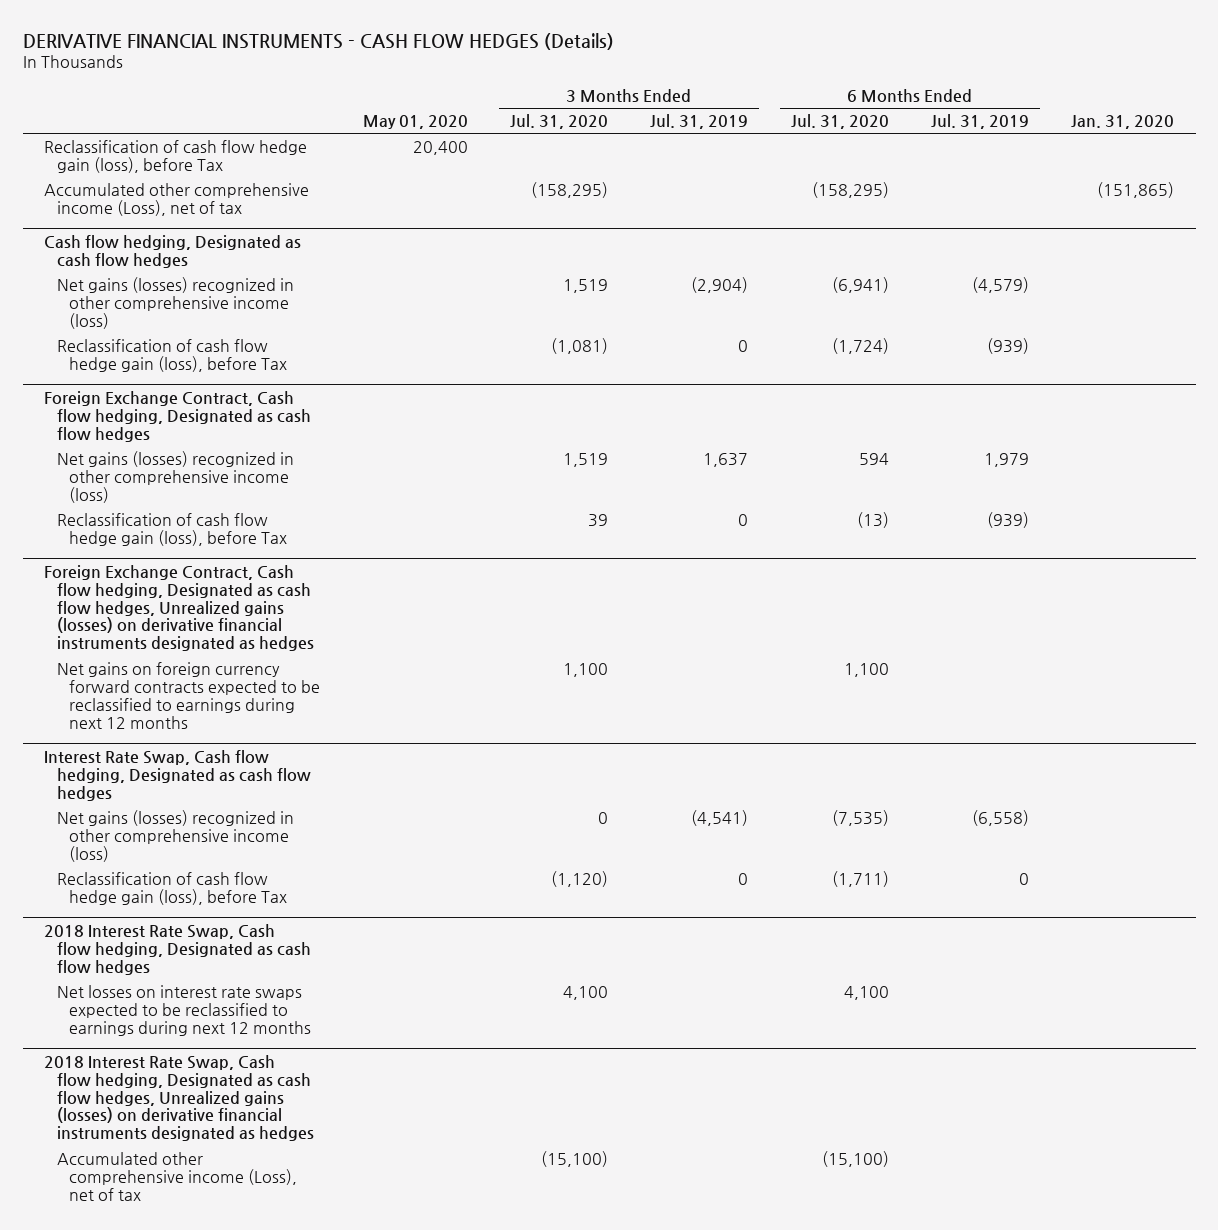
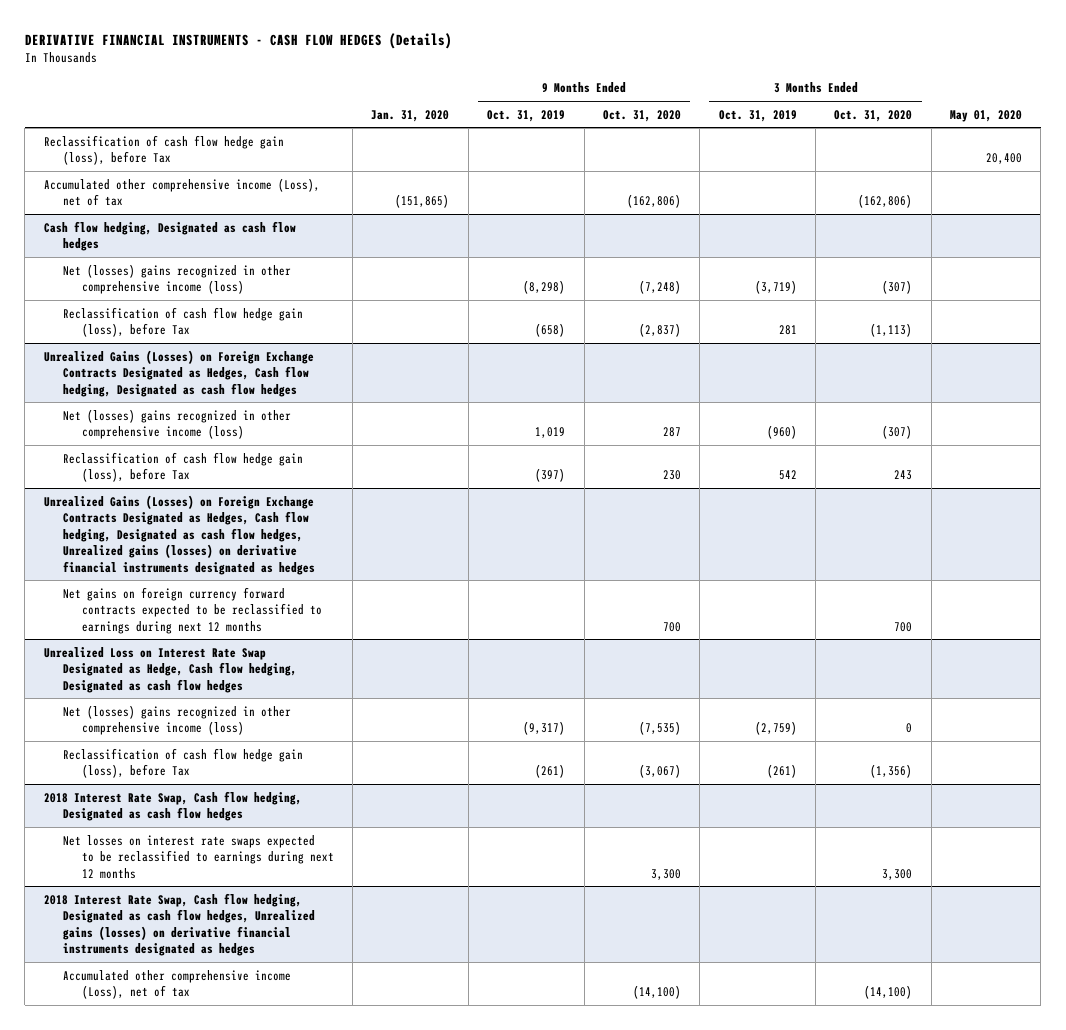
- | May 01, 2020 | 3 Months Ended Jul. 31, 2020 | 3 Months Ended Jul. 31, 2019 | 6 Months Ended Jul. 31, 2020 | 6 Months Ended Jul. 31, 2019 | Jan. 31, 2020
+ | Jan. 31, 2020 | 9 Months Ended Oct. 31, 2019 | 9 Months Ended Oct. 31, 2020 | 3 Months Ended Oct. 31, 2019 | 3 Months Ended Oct. 31, 2020 | May 01, 2020
@ Cash flow hedging, Designated as cash flow hedges
- Net gains (losses) recognized in other comprehensive income (loss) | | 1,519 | (2,904) | (6,941) | (4,579) |
+ Net (losses) gains recognized in other comprehensive income (loss) | | (8,298) | (7,248) | (3,719) | (307) |
- Foreign Exchange Contract, Cash flow hedging, Designated as cash flow hedges
- Net gains (losses) recognized in other comprehensive income (loss) | | 1,519 | 1,637 | 594 | 1,979 |
+ Unrealized Gains (Losses) on Foreign Exchange Contracts Designated as Hedges, Cash flow hedging, Designated as cash flow hedges
+ Net (losses) gains recognized in other comprehensive income (loss) | | 1,019 | 287 | (960) | (307) |
- Foreign Exchange Contract, Cash flow hedging, Designated as cash flow hedges, Unrealized gains (losses) on derivative financial instruments designated as hedges
+ Unrealized Gains (Losses) on Foreign Exchange Contracts Designated as Hedges, Cash flow hedging, Designated as cash flow hedges, Unrealized gains (losses) on derivative financial instruments designated as hedges
- Interest Rate Swap, Cash flow hedging, Designated as cash flow hedges
- Net gains (losses) recognized in other comprehensive income (loss) | | 0 | (4,541) | (7,535) | (6,558) |
+ Unrealized Loss on Interest Rate Swap Designated as Hedge, Cash flow hedging, Designated as cash flow hedges
+ Net (losses) gains recognized in other comprehensive income (loss) | | (9,317) | (7,535) | (2,759) | 0 |

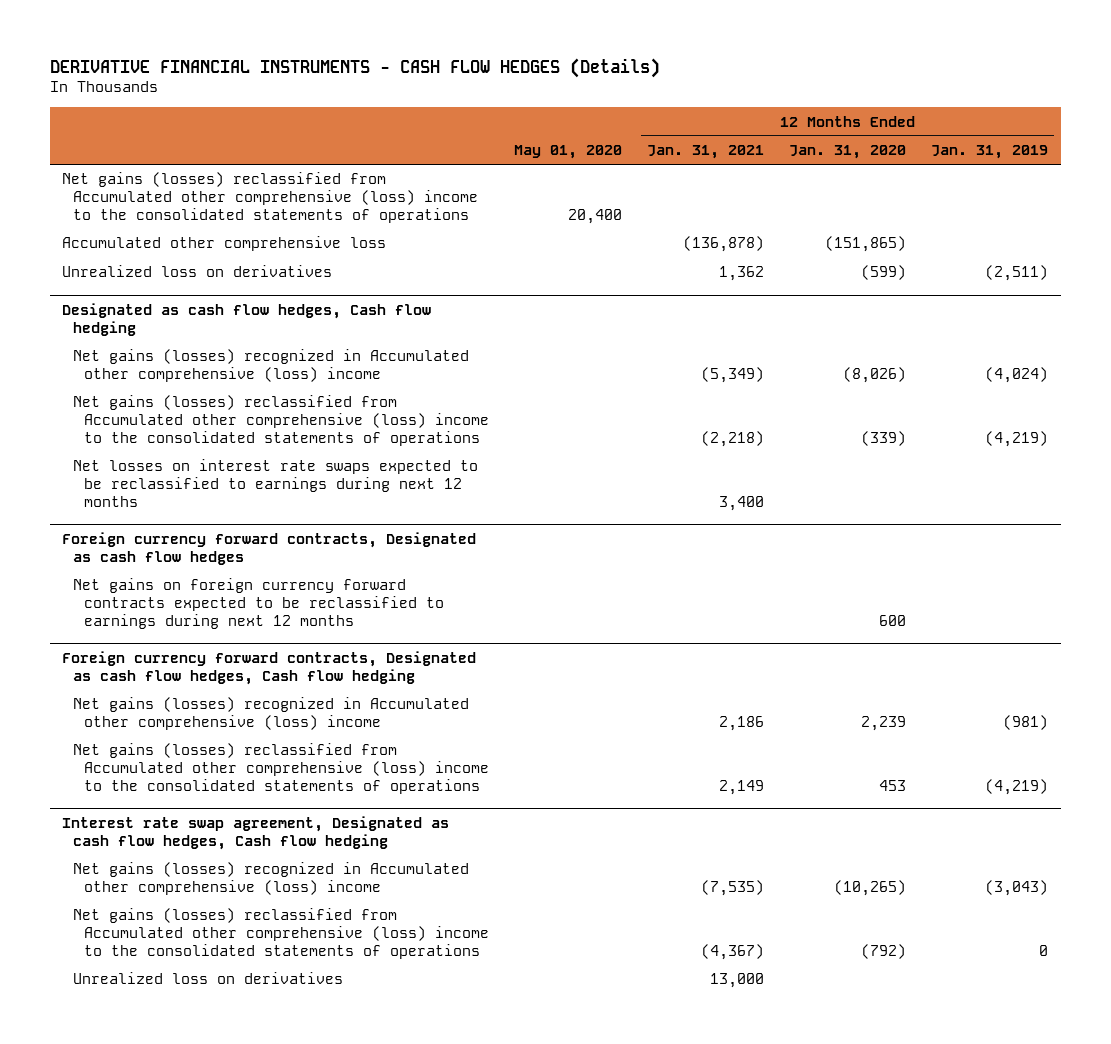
- | Jan. 31, 2020 | 9 Months Ended Oct. 31, 2019 | 9 Months Ended Oct. 31, 2020 | 3 Months Ended Oct. 31, 2019 | 3 Months Ended Oct. 31, 2020 | May 01, 2020
+ | May 01, 2020 | 12 Months Ended Jan. 31, 2021 | 12 Months Ended Jan. 31, 2020 | 12 Months Ended Jan. 31, 2019
- Reclassification of cash flow hedge gain (loss), before Tax | | | | | | 20,400
- Accumulated other comprehensive income (Loss), net of tax | (151,865) | | (162,806) | | (162,806) |
- Cash flow hedging, Designated as cash flow hedges
- Net (losses) gains recognized in other comprehensive income (loss) | | (8,298) | (7,248) | (3,719) | (307) |
- Reclassification of cash flow hedge gain (loss), before Tax | | (658) | (2,837) | 281 | (1,113) |
- Unrealized Gains (Losses) on Foreign Exchange Contracts Designated as Hedges, Cash flow hedging, Designated as cash flow hedges
- Net (losses) gains recognized in other comprehensive income (loss) | | 1,019 | 287 | (960) | (307) |
- Reclassification of cash flow hedge gain (loss), before Tax | | (397) | 230 | 542 | 243 |
- Unrealized Gains (Losses) on Foreign Exchange Contracts Designated as Hedges, Cash flow hedging, Designated as cash flow hedges, Unrealized gains (losses) on derivative financial instruments designated as hedges
- Net gains on foreign currency forward contracts expected to be reclassified to earnings during next 12 months | | | 700 | | 700 |
- Unrealized Loss on Interest Rate Swap Designated as Hedge, Cash flow hedging, Designated as cash flow hedges
- Net (losses) gains recognized in other comprehensive income (loss) | | (9,317) | (7,535) | (2,759) | 0 |
- Reclassification of cash flow hedge gain (loss), before Tax | | (261) | (3,067) | (261) | (1,356) |
- 2018 Interest Rate Swap, Cash flow hedging, Designated as cash flow hedges
- Net losses on interest rate swaps expected to be reclassified to earnings during next 12 months | | | 3,300 | | 3,300 |
- 2018 Interest Rate Swap, Cash flow hedging, Designated as cash flow hedges, Unrealized gains (losses) on derivative financial instruments designated as hedges
- Accumulated other comprehensive income (Loss), net of tax | | | (14,100) | | (14,100) |
+ Net gains (losses) reclassified from Accumulated other comprehensive (loss) income to the consolidated statements of operations | 20,400 | | |
+ Accumulated other comprehensive loss | | (136,878) | (151,865) |
+ Unrealized loss on derivatives | | 1,362 | (599) | (2,511)
+ Designated as cash flow hedges, Cash flow hedging
+ Net gains (losses) recognized in Accumulated other comprehensive (loss) income | | (5,349) | (8,026) | (4,024)
+ Net gains (losses) reclassified from Accumulated other comprehensive (loss) income to the consolidated statements of operations | | (2,218) | (339) | (4,219)
+ Net losses on interest rate swaps expected to be reclassified to earnings during next 12 months | | 3,400 | |
+ Foreign currency forward contracts, Designated as cash flow hedges
+ Net gains on foreign currency forward contracts expected to be reclassified to earnings during next 12 months | | | 600 |
+ Foreign currency forward contracts, Designated as cash flow hedges, Cash flow hedging
+ Net gains (losses) recognized in Accumulated other comprehensive (loss) income | | 2,186 | 2,239 | (981)
+ Net gains (losses) reclassified from Accumulated other comprehensive (loss) income to the consolidated statements of operations | | 2,149 | 453 | (4,219)
+ Interest rate swap agreement, Designated as cash flow hedges, Cash flow hedging
+ Net gains (losses) recognized in Accumulated other comprehensive (loss) income | | (7,535) | (10,265) | (3,043)
+ Net gains (losses) reclassified from Accumulated other comprehensive (loss) income to the consolidated statements of operations | | (4,367) | (792) | 0
+ Unrealized loss on derivatives | | 13,000 | |

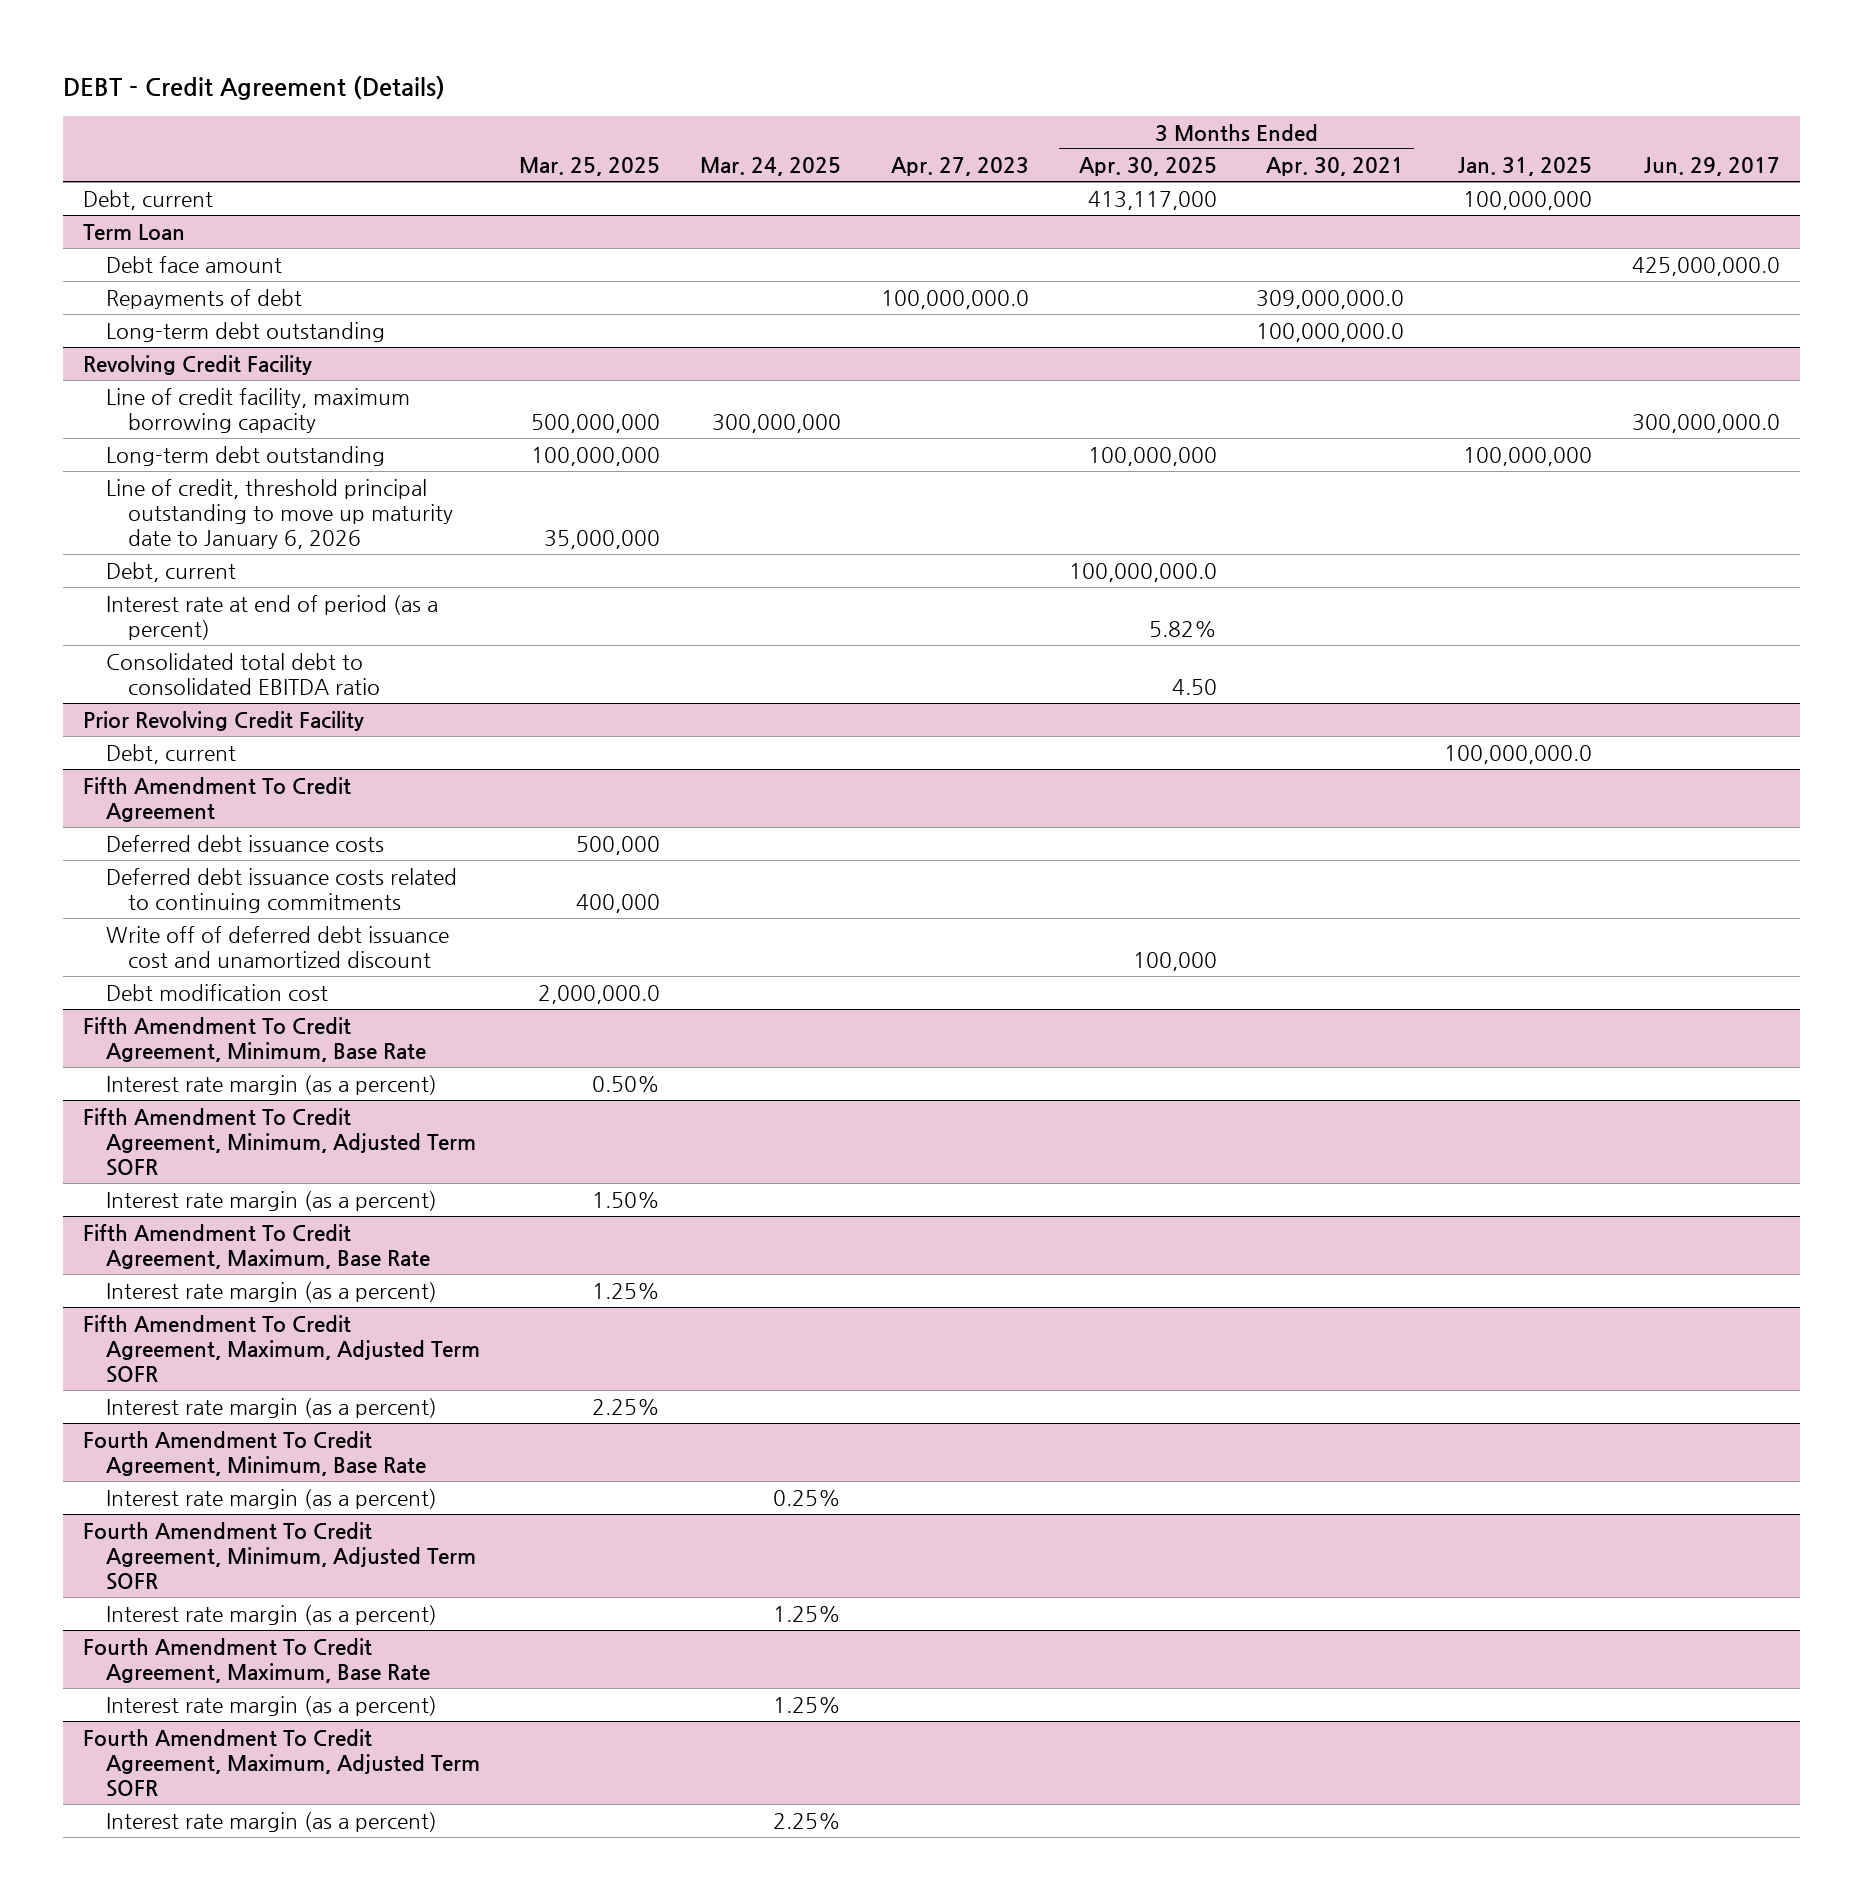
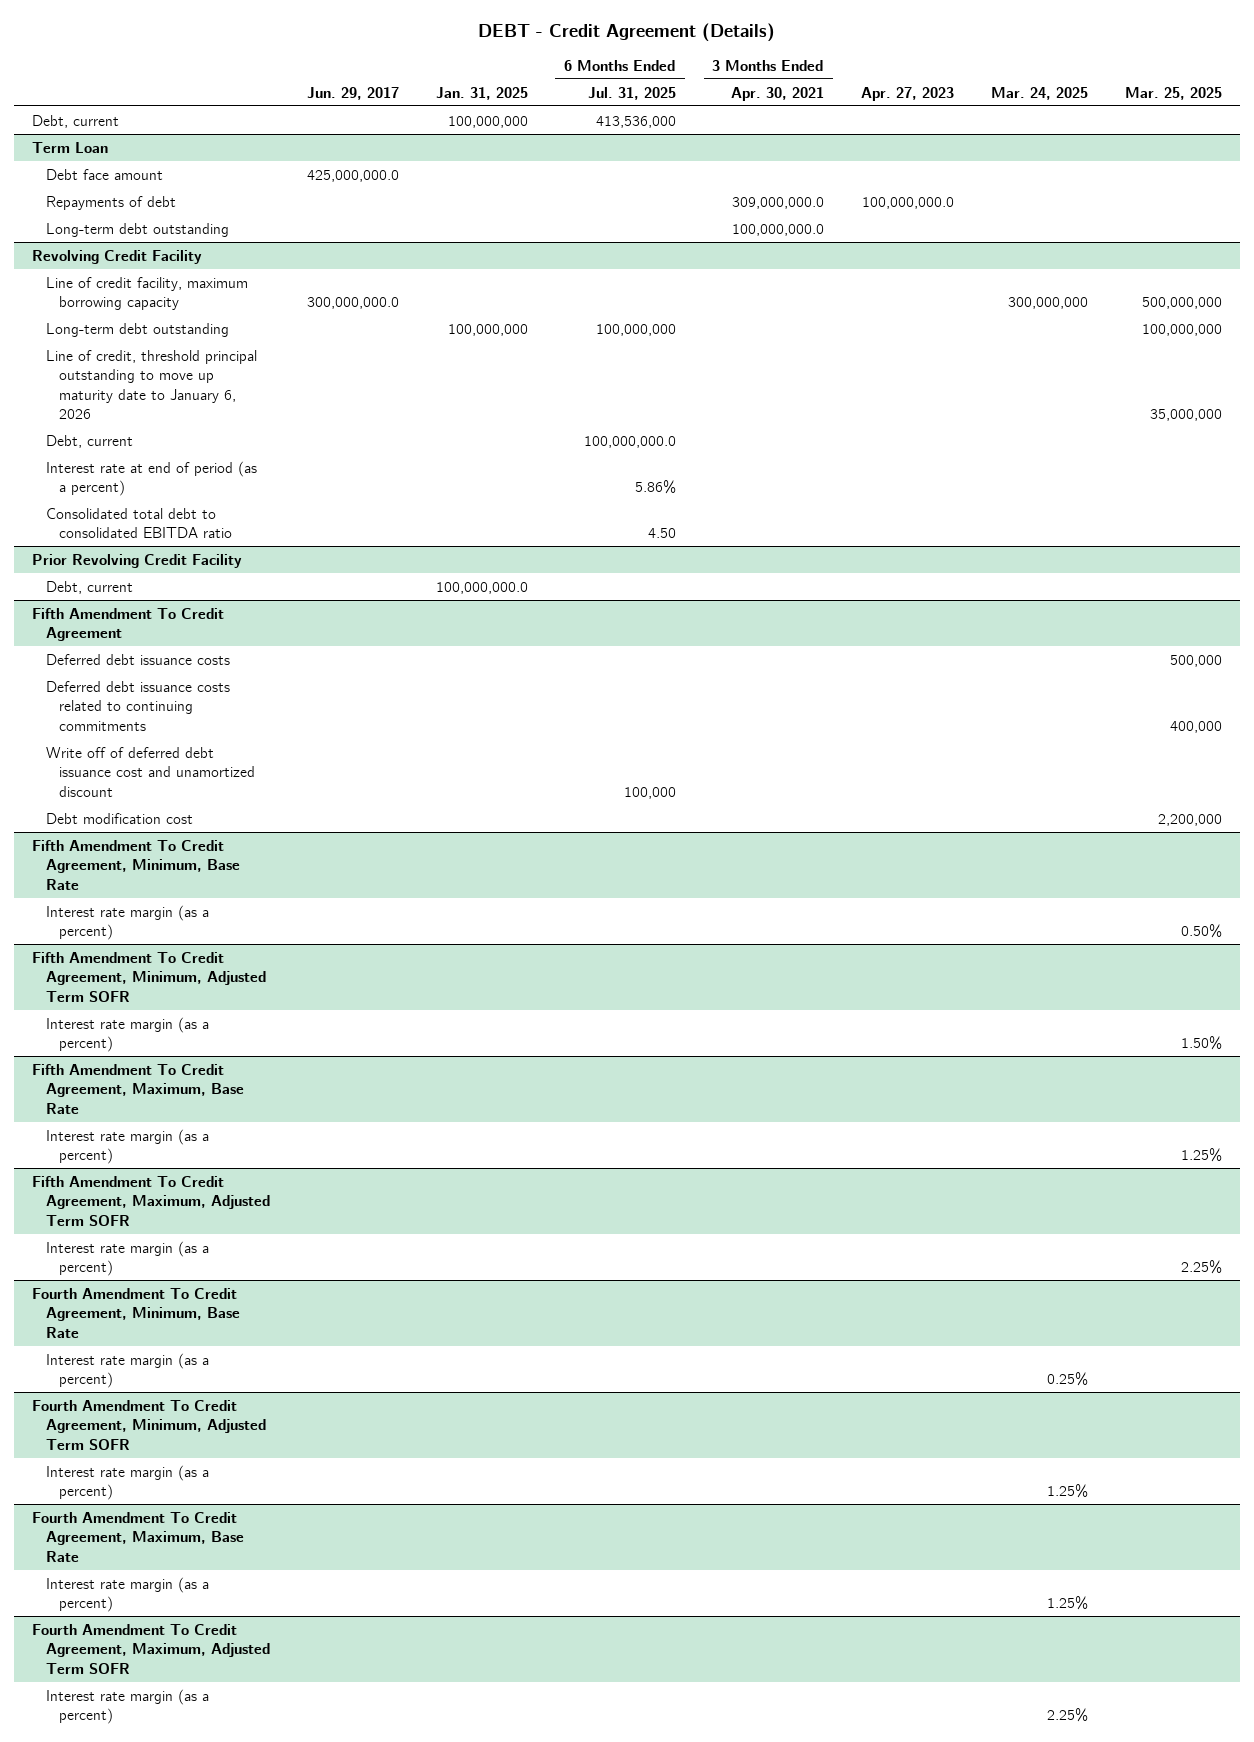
- | Mar. 25, 2025 | Mar. 24, 2025 | Apr. 27, 2023 | 3 Months Ended Apr. 30, 2025 | 3 Months Ended Apr. 30, 2021 | Jan. 31, 2025 | Jun. 29, 2017
+ | Jun. 29, 2017 | Jan. 31, 2025 | 6 Months Ended Jul. 31, 2025 | 3 Months Ended Apr. 30, 2021 | Apr. 27, 2023 | Mar. 24, 2025 | Mar. 25, 2025
@ Fifth Amendment To Credit Agreement
- Debt modification cost | 2,000,000.0 | | | | | |
+ Debt modification cost | | | | | | | 2,200,000

